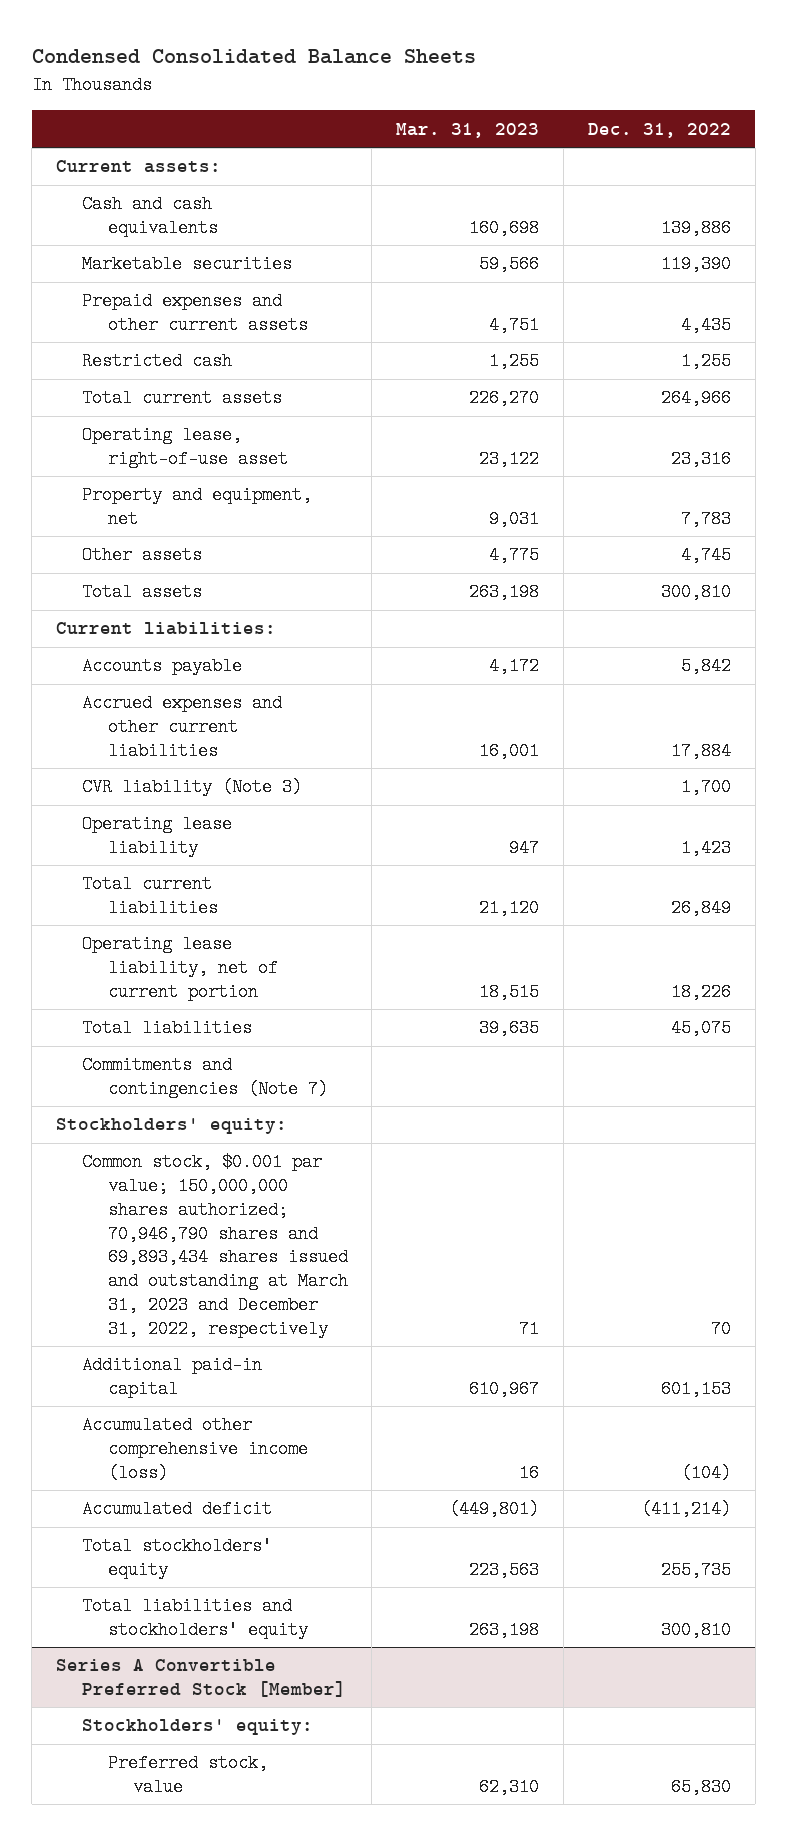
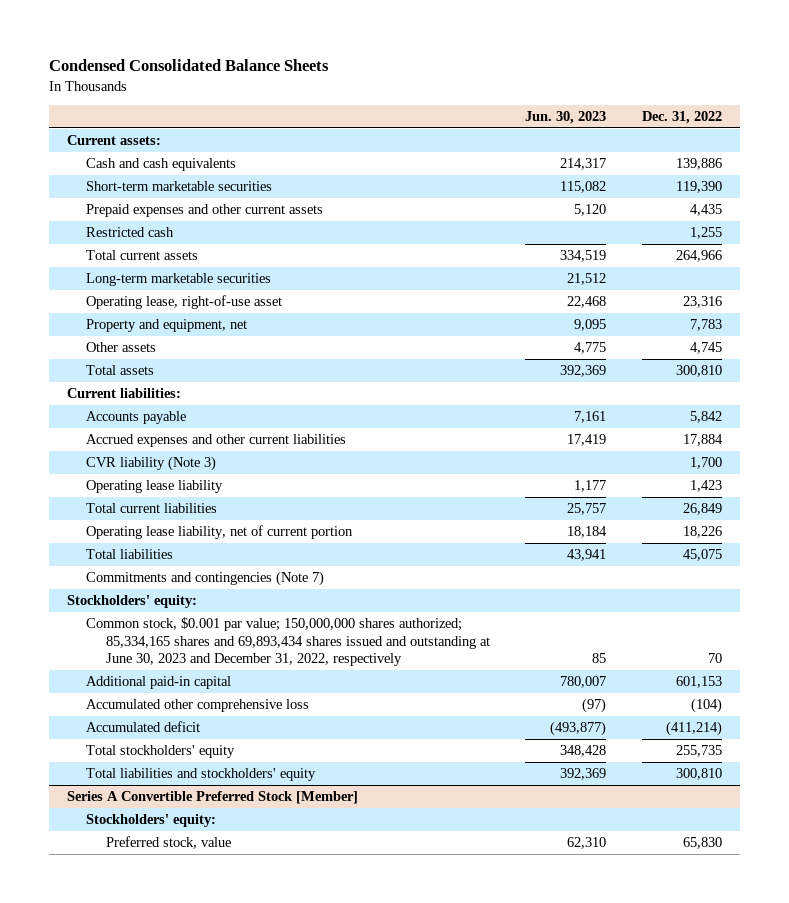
- | Mar. 31, 2023 | Dec. 31, 2022
+ | Jun. 30, 2023 | Dec. 31, 2022
- Marketable securities | 59,566 | 119,390
+ Short-term marketable securities | 115,082 | 119,390
+ Long-term marketable securities | 21,512 |
- Common stock, $0.001 par value; 150,000,000 shares authorized; 70,946,790 shares and 69,893,434 shares issued and outstanding at March 31, 2023 and December 31, 2022, respectively | 71 | 70
+ Common stock, $0.001 par value; 150,000,000 shares authorized; 85,334,165 shares and 69,893,434 shares issued and outstanding at June 30, 2023 and December 31, 2022, respectively | 85 | 70
- Accumulated other comprehensive income (loss) | 16 | (104)
+ Accumulated other comprehensive loss | (97) | (104)

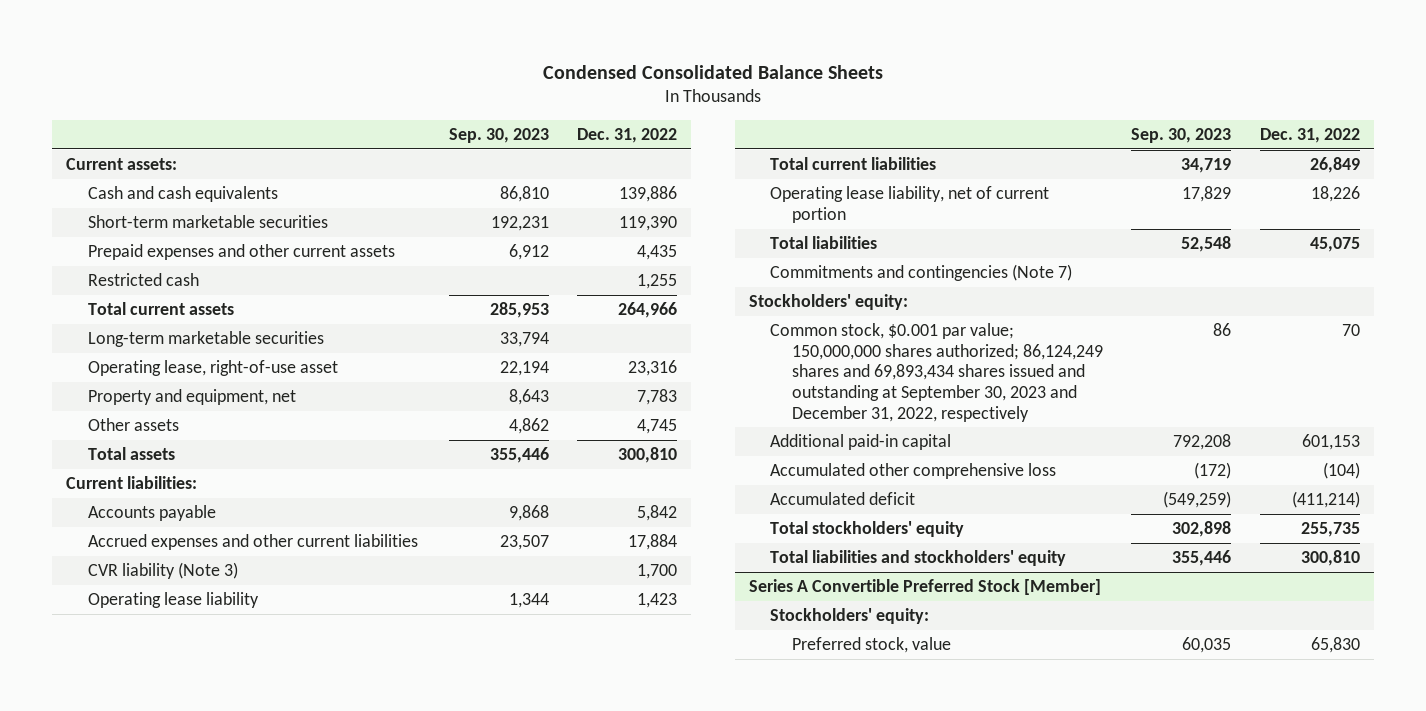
- | Jun. 30, 2023 | Dec. 31, 2022
+ | Sep. 30, 2023 | Dec. 31, 2022
- Common stock, $0.001 par value; 150,000,000 shares authorized; 85,334,165 shares and 69,893,434 shares issued and outstanding at June 30, 2023 and December 31, 2022, respectively | 85 | 70
+ Common stock, $0.001 par value; 150,000,000 shares authorized; 86,124,249 shares and 69,893,434 shares issued and outstanding at September 30, 2023 and December 31, 2022, respectively | 86 | 70

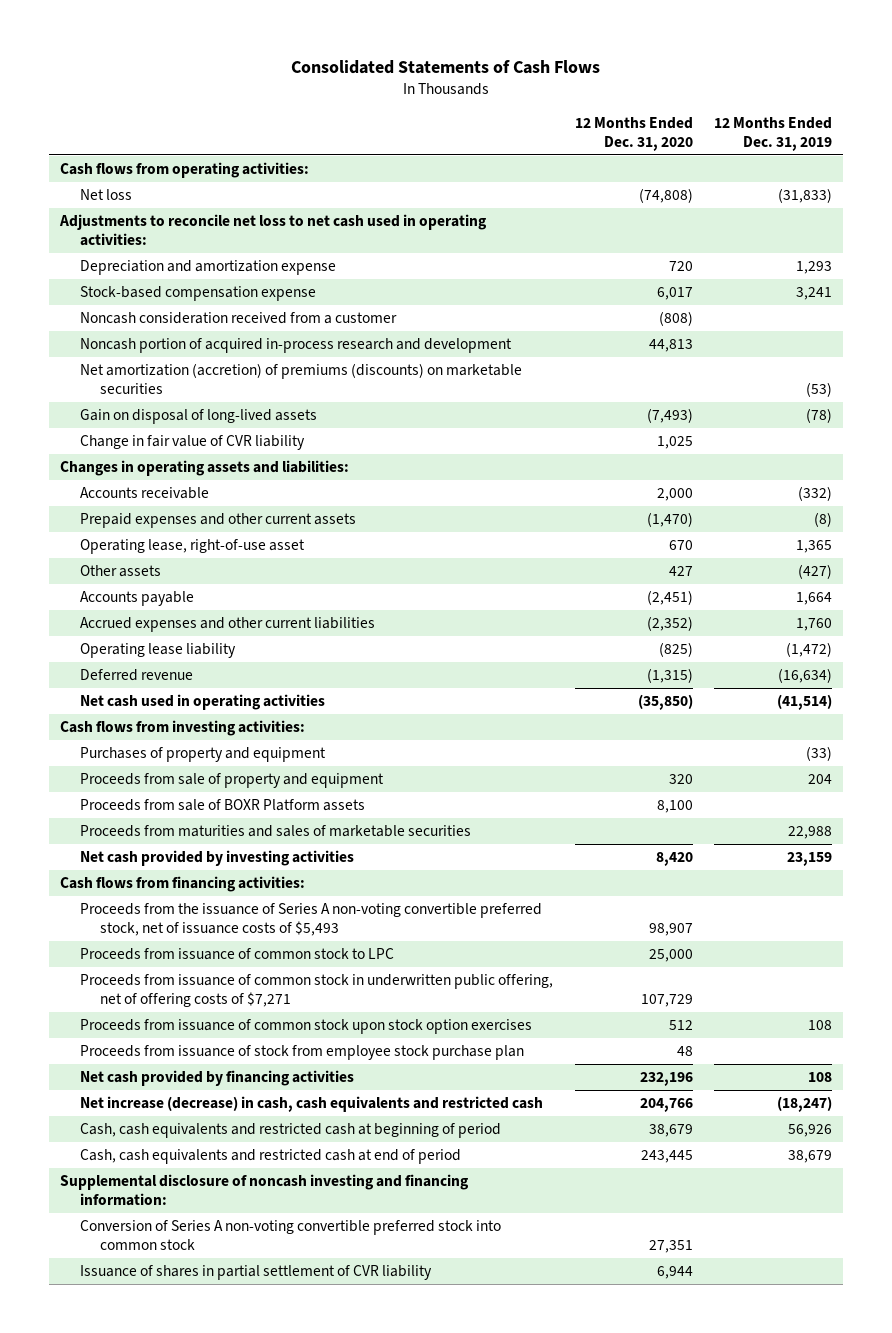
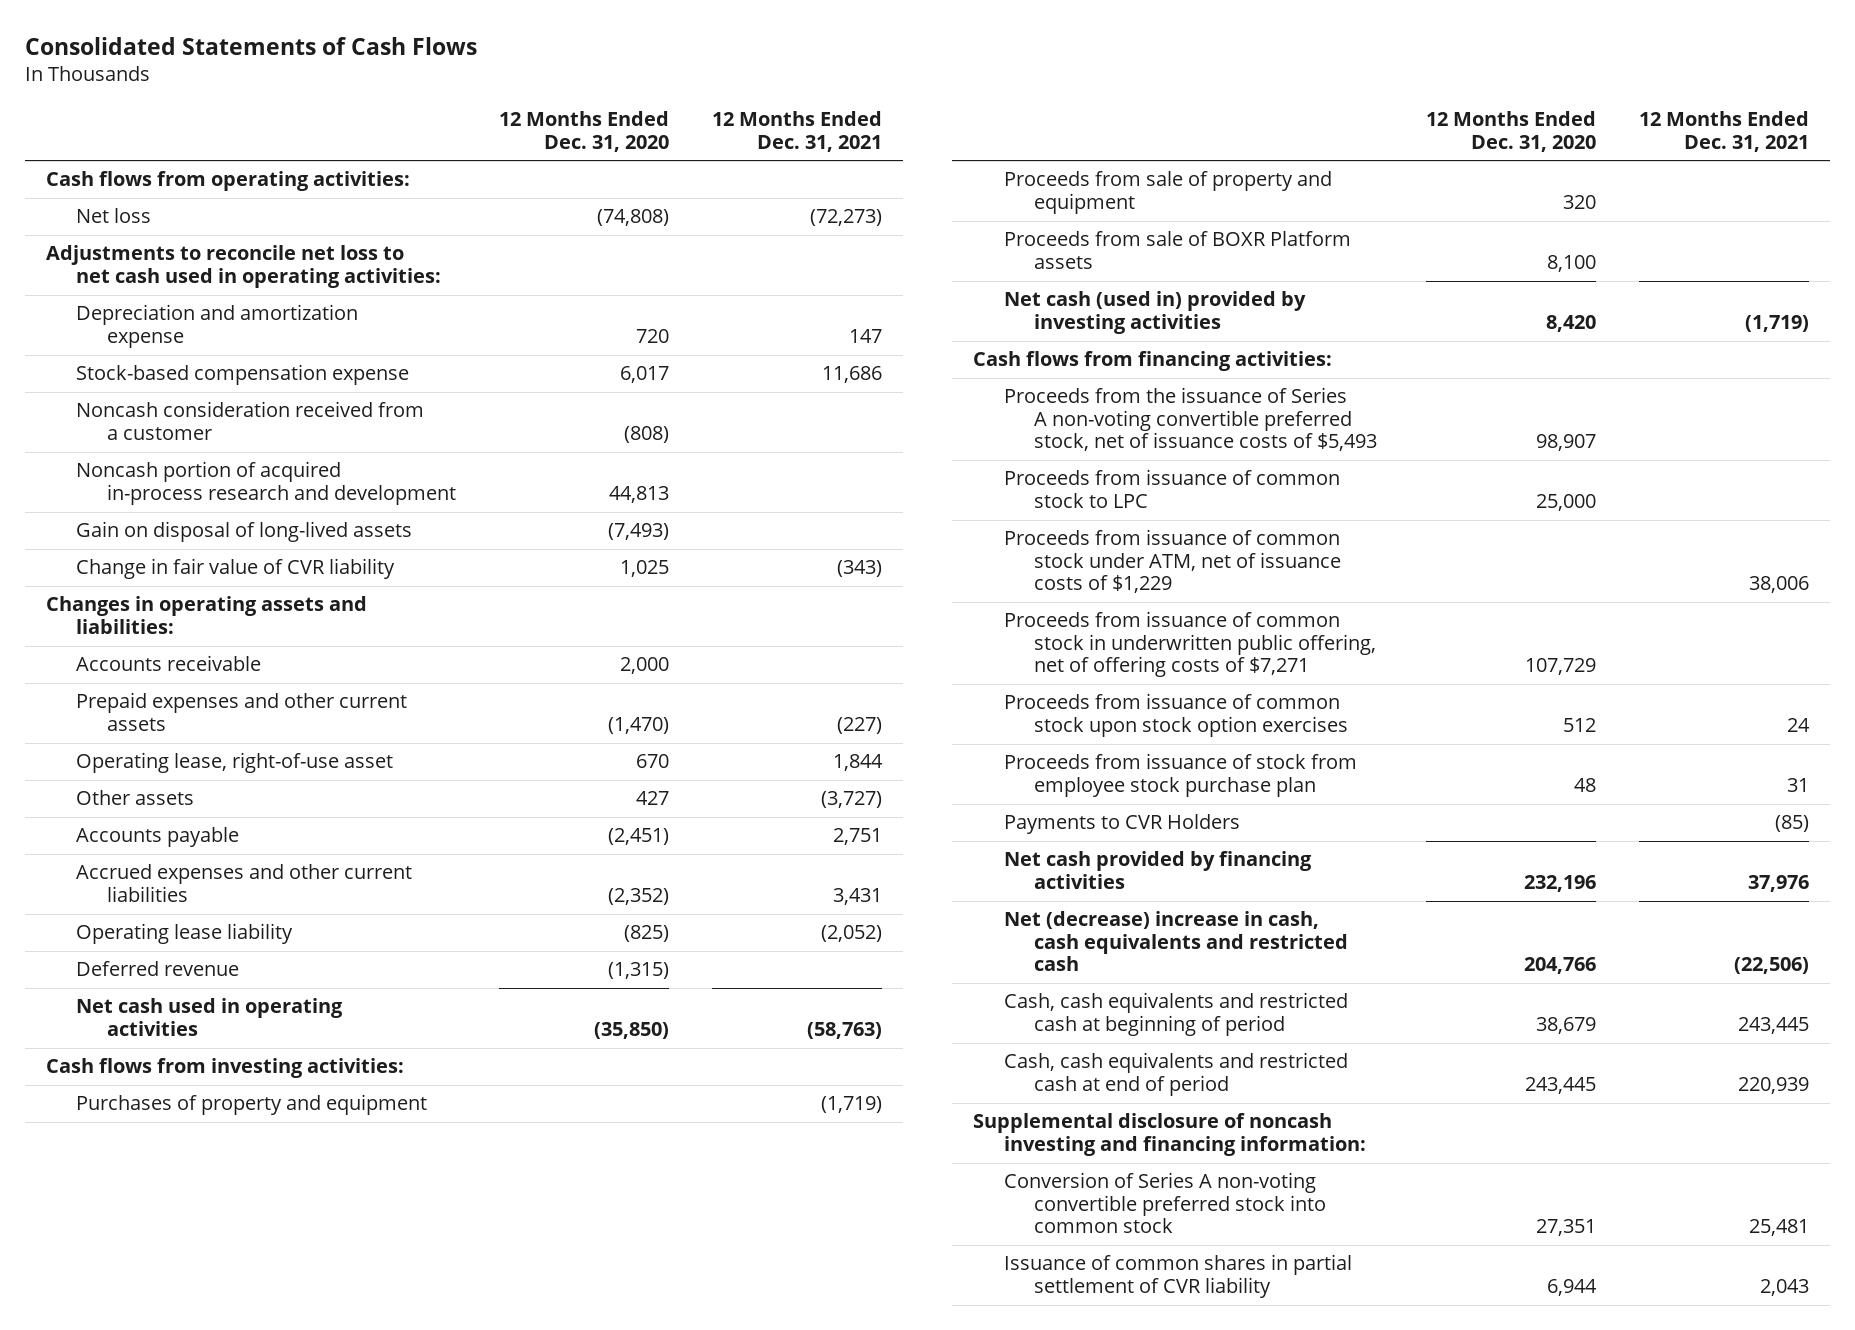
- | 12 Months Ended Dec. 31, 2020 | 12 Months Ended Dec. 31, 2019
+ | 12 Months Ended Dec. 31, 2020 | 12 Months Ended Dec. 31, 2021
- Net amortization (accretion) of premiums (discounts) on marketable securities | | (53)
- Proceeds from maturities and sales of marketable securities | | 22,988
- Net cash provided by investing activities | 8,420 | 23,159
+ Net cash (used in) provided by investing activities | 8,420 | (1,719)
+ Proceeds from issuance of common stock under ATM, net of issuance costs of $1,229 | | 38,006
+ Payments to CVR Holders | | (85)
- Net increase (decrease) in cash, cash equivalents and restricted cash | 204,766 | (18,247)
+ Net (decrease) increase in cash, cash equivalents and restricted cash | 204,766 | (22,506)
- Issuance of shares in partial settlement of CVR liability | 6,944 |
+ Issuance of common shares in partial settlement of CVR liability | 6,944 | 2,043

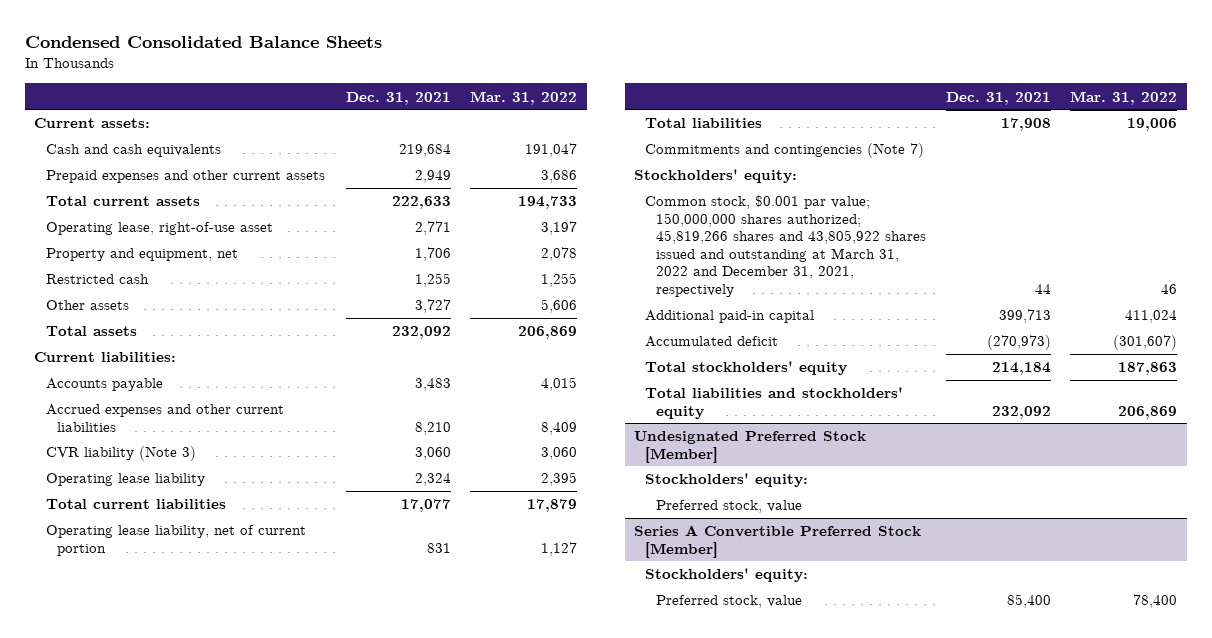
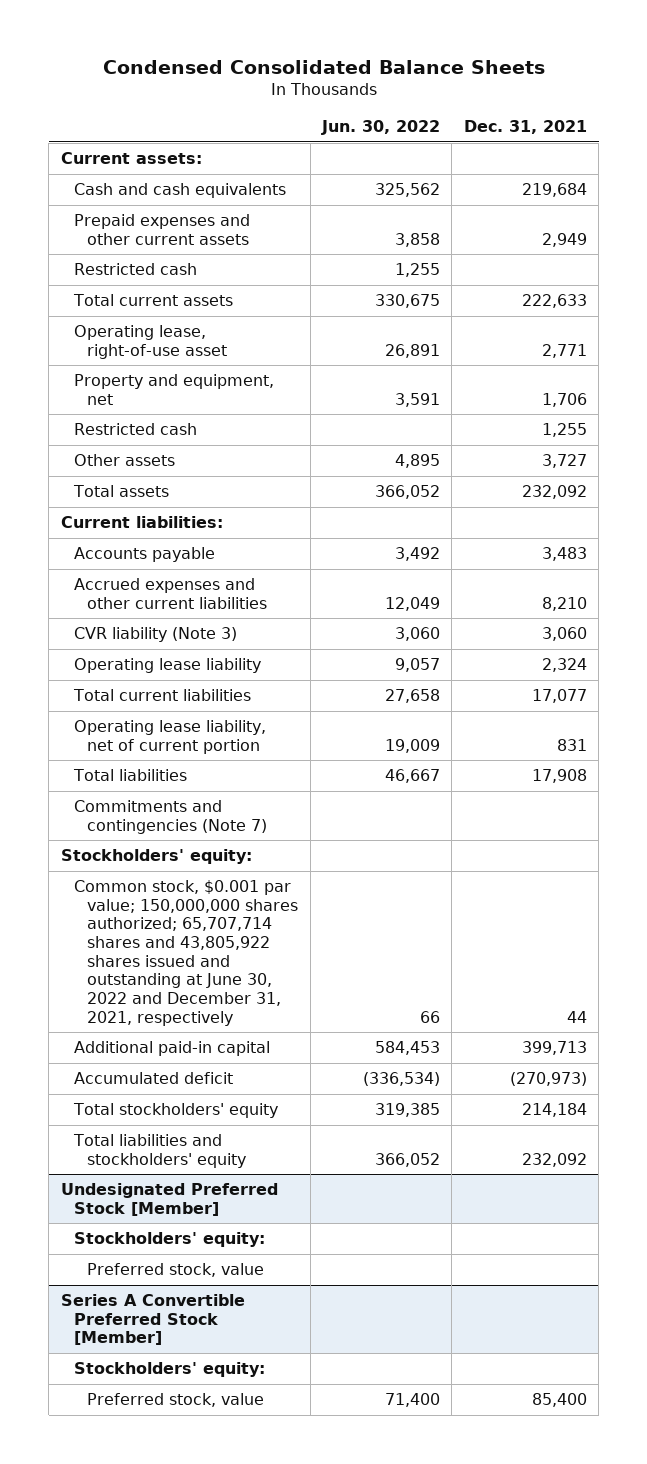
- | Dec. 31, 2021 | Mar. 31, 2022
+ | Jun. 30, 2022 | Dec. 31, 2021
+ Restricted cash | 1,255 |
- Common stock, $0.001 par value; 150,000,000 shares authorized; 45,819,266 shares and 43,805,922 shares issued and outstanding at March 31, 2022 and December 31, 2021, respectively | 44 | 46
+ Common stock, $0.001 par value; 150,000,000 shares authorized; 65,707,714 shares and 43,805,922 shares issued and outstanding at June 30, 2022 and December 31, 2021, respectively | 66 | 44

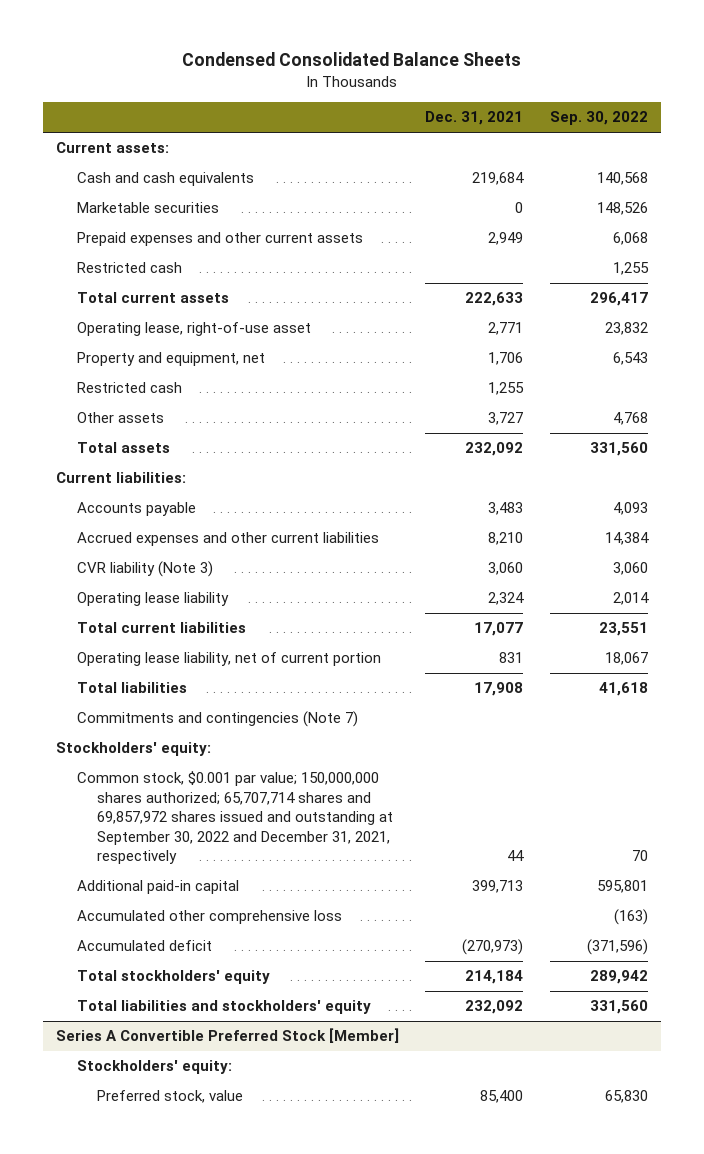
- | Jun. 30, 2022 | Dec. 31, 2021
+ | Dec. 31, 2021 | Sep. 30, 2022
+ Marketable securities | 0 | 148,526
- Common stock, $0.001 par value; 150,000,000 shares authorized; 65,707,714 shares and 43,805,922 shares issued and outstanding at June 30, 2022 and December 31, 2021, respectively | 66 | 44
+ Common stock, $0.001 par value; 150,000,000 shares authorized; 65,707,714 shares and 69,857,972 shares issued and outstanding at September 30, 2022 and December 31, 2021, respectively | 44 | 70
+ Accumulated other comprehensive loss | | (163)
- Undesignated Preferred Stock [Member]
- Stockholders' equity:
- Preferred stock, value

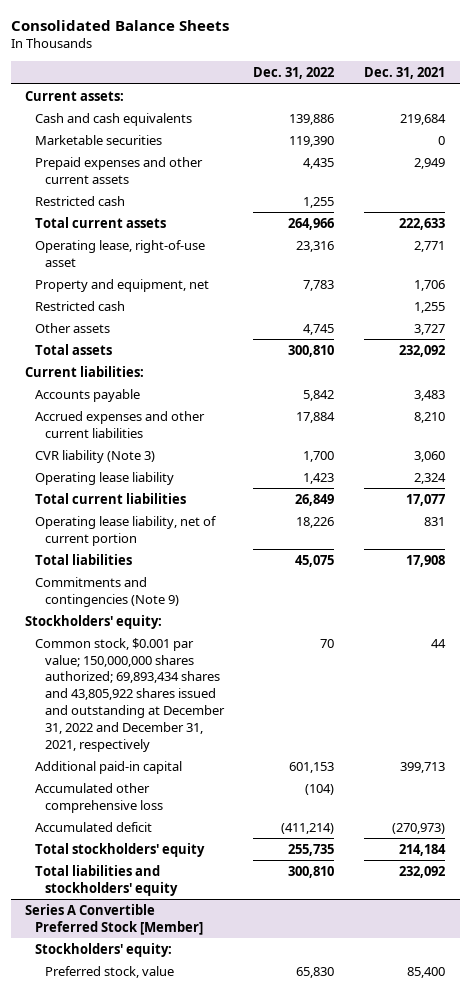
- Condensed Consolidated Balance Sheets
+ Consolidated Balance Sheets
- | Dec. 31, 2021 | Sep. 30, 2022
+ | Dec. 31, 2022 | Dec. 31, 2021
- Commitments and contingencies (Note 7)
+ Commitments and contingencies (Note 9)
- Common stock, $0.001 par value; 150,000,000 shares authorized; 65,707,714 shares and 69,857,972 shares issued and outstanding at September 30, 2022 and December 31, 2021, respectively | 44 | 70
+ Common stock, $0.001 par value; 150,000,000 shares authorized; 69,893,434 shares and 43,805,922 shares issued and outstanding at December 31, 2022 and December 31, 2021, respectively | 70 | 44

